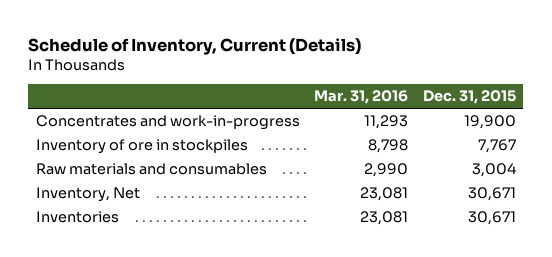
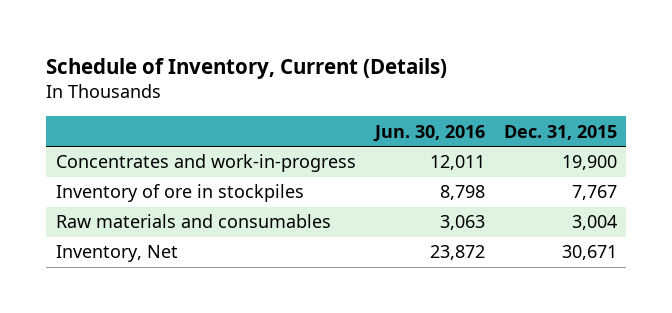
- | Mar. 31, 2016 | Dec. 31, 2015
+ | Jun. 30, 2016 | Dec. 31, 2015
- Inventories | 23,081 | 30,671

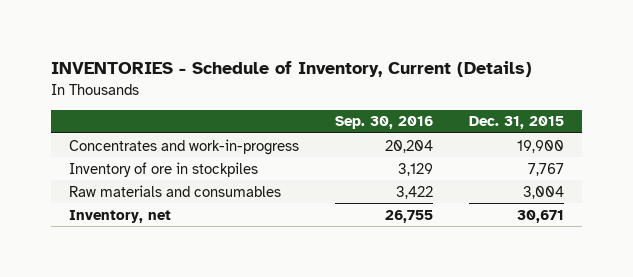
- Schedule of Inventory, Current (Details)
+ INVENTORIES - Schedule of Inventory, Current (Details)
- | Jun. 30, 2016 | Dec. 31, 2015
+ | Sep. 30, 2016 | Dec. 31, 2015
- Inventory, Net | 23,872 | 30,671
+ Inventory, net | 26,755 | 30,671

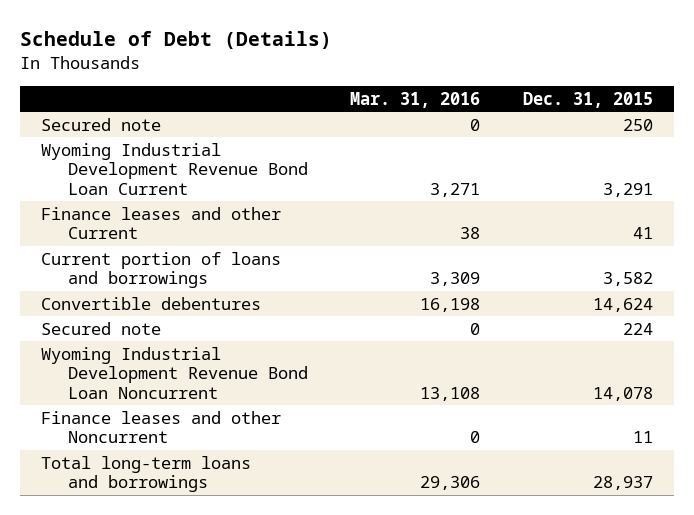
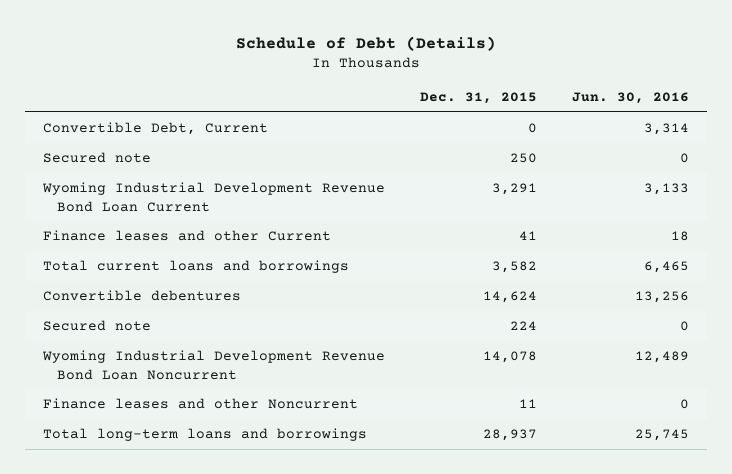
- | Mar. 31, 2016 | Dec. 31, 2015
+ | Dec. 31, 2015 | Jun. 30, 2016
+ Convertible Debt, Current | 0 | 3,314
- Current portion of loans and borrowings | 3,309 | 3,582
+ Total current loans and borrowings | 3,582 | 6,465

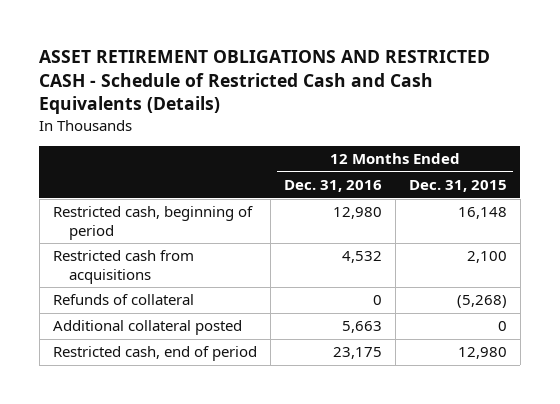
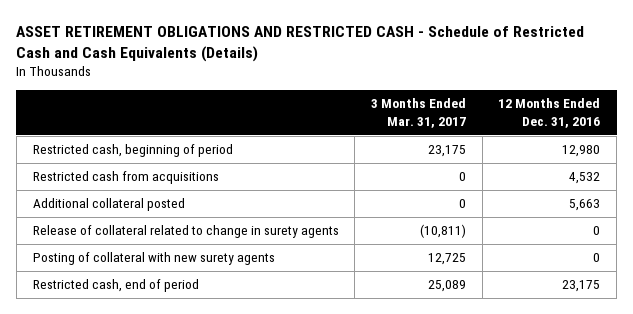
- | 12 Months Ended Dec. 31, 2016 | 12 Months Ended Dec. 31, 2015
+ | 3 Months Ended Mar. 31, 2017 | 12 Months Ended Dec. 31, 2016
- Refunds of collateral | 0 | (5,268)
+ Release of collateral related to change in surety agents | (10,811) | 0
+ Posting of collateral with new surety agents | 12,725 | 0

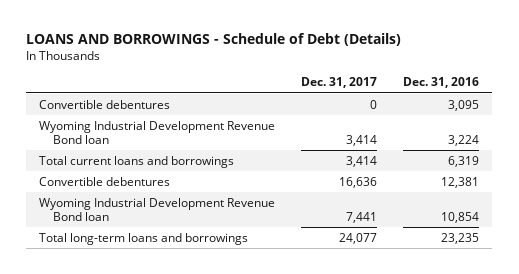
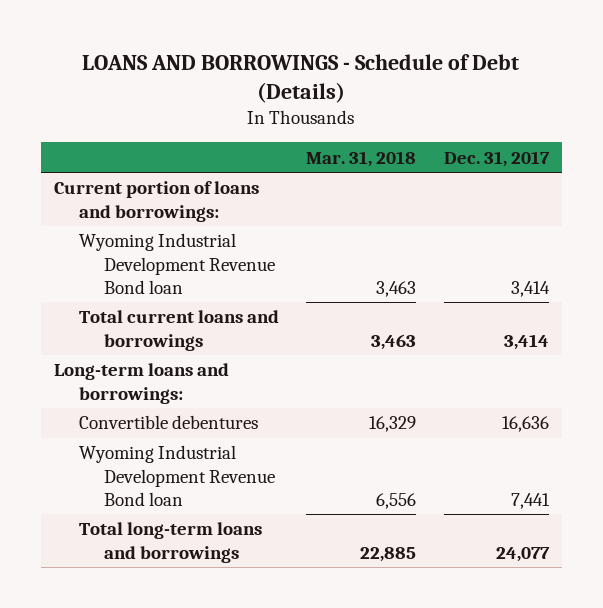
- | Dec. 31, 2017 | Dec. 31, 2016
+ | Mar. 31, 2018 | Dec. 31, 2017
- Convertible debentures | 0 | 3,095
+ Current portion of loans and borrowings:
+ Long-term loans and borrowings:

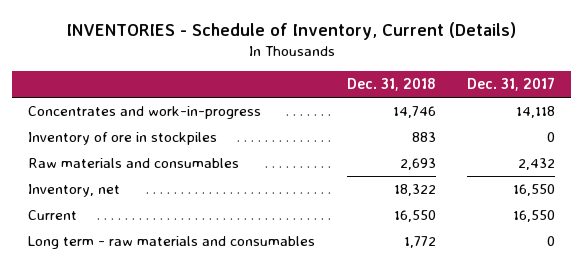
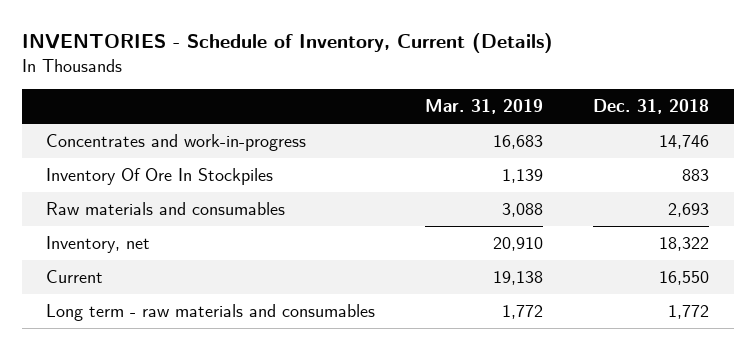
- | Dec. 31, 2018 | Dec. 31, 2017
+ | Mar. 31, 2019 | Dec. 31, 2018
- Inventory of ore in stockpiles | 883 | 0
+ Inventory Of Ore In Stockpiles | 1,139 | 883

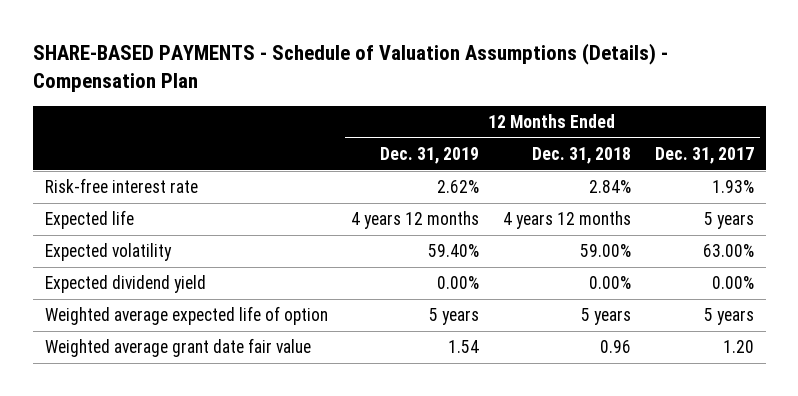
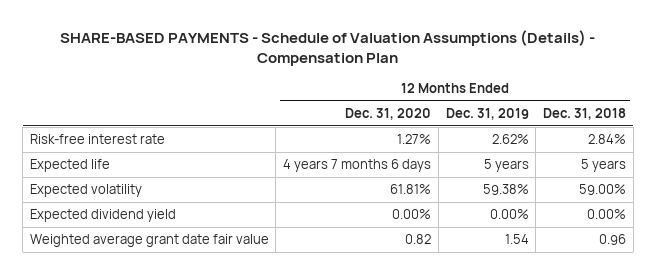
- | 12 Months Ended Dec. 31, 2019 | 12 Months Ended Dec. 31, 2018 | 12 Months Ended Dec. 31, 2017
+ | 12 Months Ended Dec. 31, 2020 | 12 Months Ended Dec. 31, 2019 | 12 Months Ended Dec. 31, 2018
- Expected life | 4 years 12 months | 4 years 12 months | 5 years
- Expected volatility | 59.40% | 59.00% | 63.00%
+ Expected life | 4 years 7 months 6 days | 5 years | 5 years
+ Expected volatility | 61.81% | 59.38% | 59.00%
- Weighted average expected life of option | 5 years | 5 years | 5 years

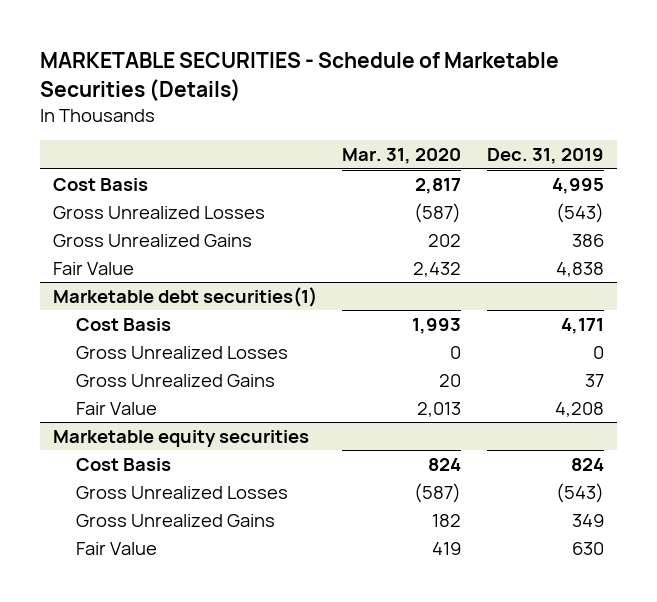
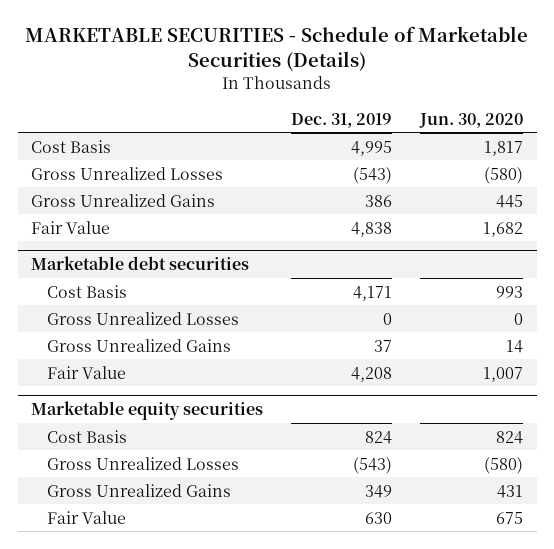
- | Mar. 31, 2020 | Dec. 31, 2019
+ | Dec. 31, 2019 | Jun. 30, 2020
- Marketable debt securities(1)
+ Marketable debt securities

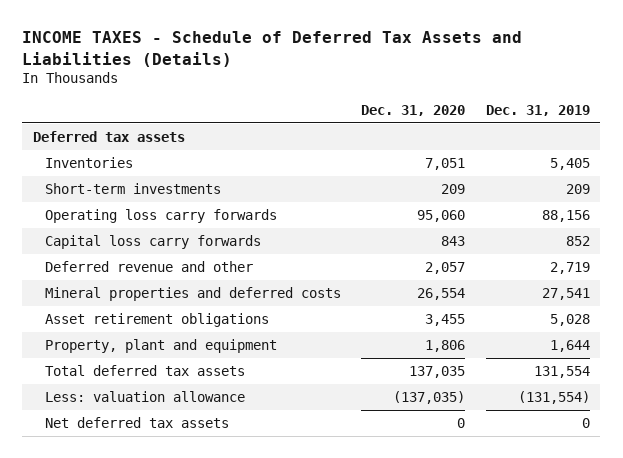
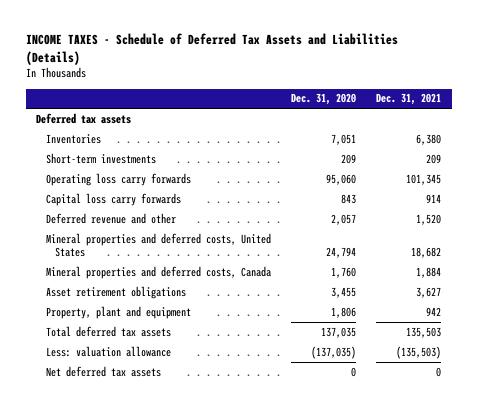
- | Dec. 31, 2020 | Dec. 31, 2019
+ | Dec. 31, 2020 | Dec. 31, 2021
- Mineral properties and deferred costs | 26,554 | 27,541
+ Mineral properties and deferred costs, United States | 24,794 | 18,682
+ Mineral properties and deferred costs, Canada | 1,760 | 1,884

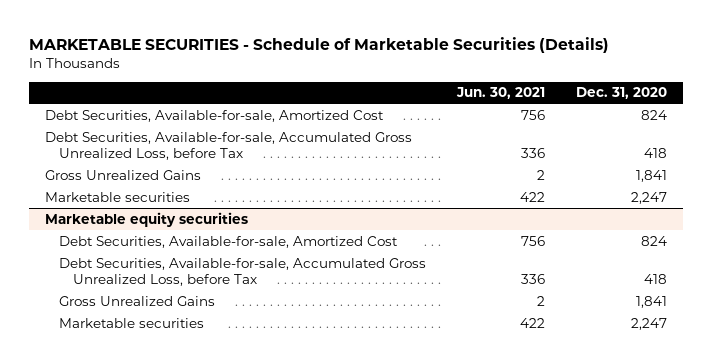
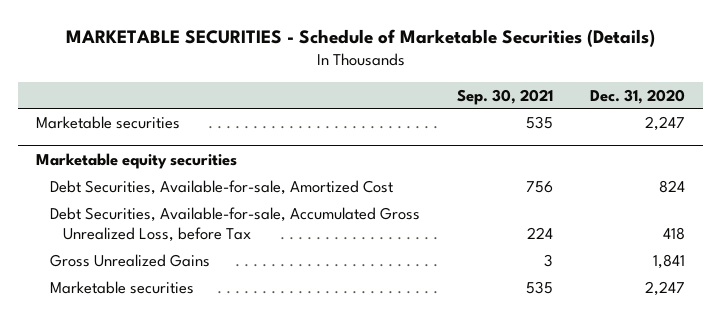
- | Jun. 30, 2021 | Dec. 31, 2020
+ | Sep. 30, 2021 | Dec. 31, 2020
- Debt Securities, Available-for-sale, Amortized Cost | 756 | 824
- Debt Securities, Available-for-sale, Accumulated Gross Unrealized Loss, before Tax | 336 | 418
- Gross Unrealized Gains | 2 | 1,841

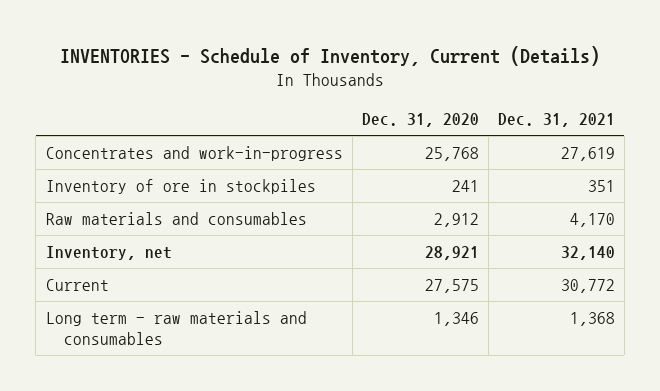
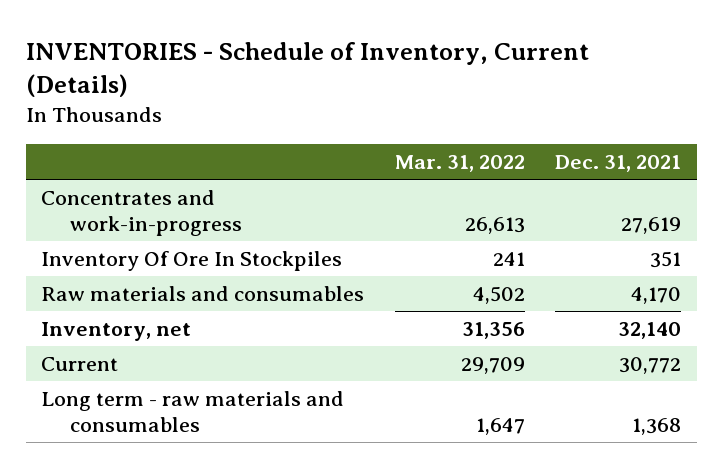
- | Dec. 31, 2020 | Dec. 31, 2021
+ | Mar. 31, 2022 | Dec. 31, 2021
- Inventory of ore in stockpiles | 241 | 351
+ Inventory Of Ore In Stockpiles | 241 | 351

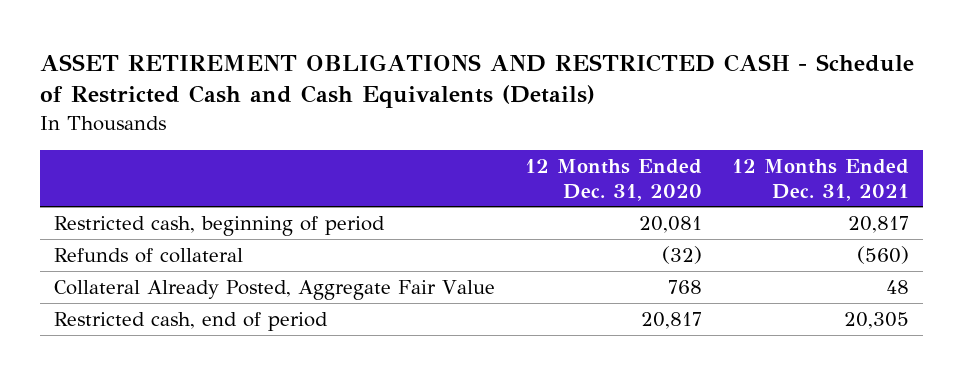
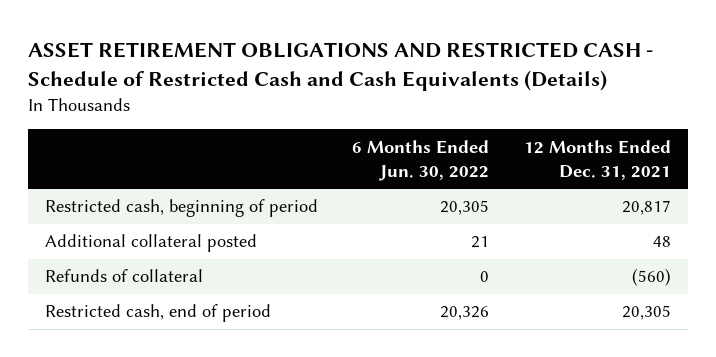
- | 12 Months Ended Dec. 31, 2020 | 12 Months Ended Dec. 31, 2021
+ | 6 Months Ended Jun. 30, 2022 | 12 Months Ended Dec. 31, 2021
+ Additional collateral posted | 21 | 48
- Collateral Already Posted, Aggregate Fair Value | 768 | 48

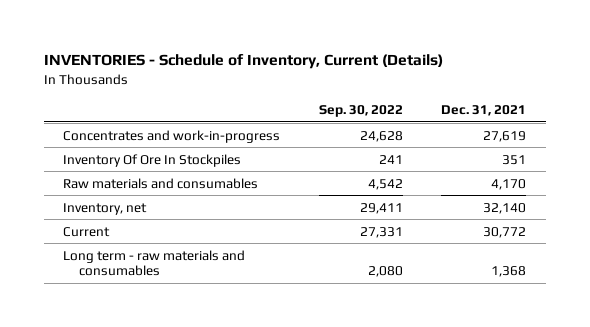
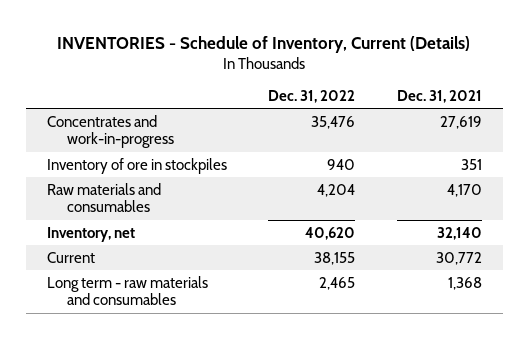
- | Sep. 30, 2022 | Dec. 31, 2021
+ | Dec. 31, 2022 | Dec. 31, 2021
- Inventory Of Ore In Stockpiles | 241 | 351
+ Inventory of ore in stockpiles | 940 | 351

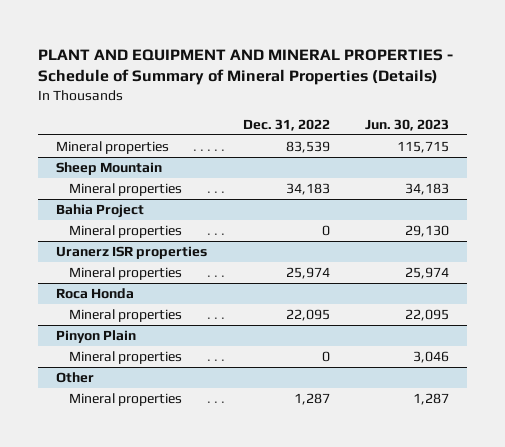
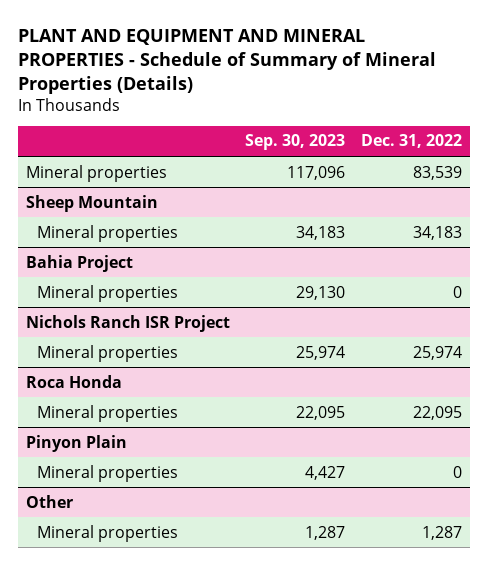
- | Dec. 31, 2022 | Jun. 30, 2023
+ | Sep. 30, 2023 | Dec. 31, 2022
- Uranerz ISR properties
+ Nichols Ranch ISR Project

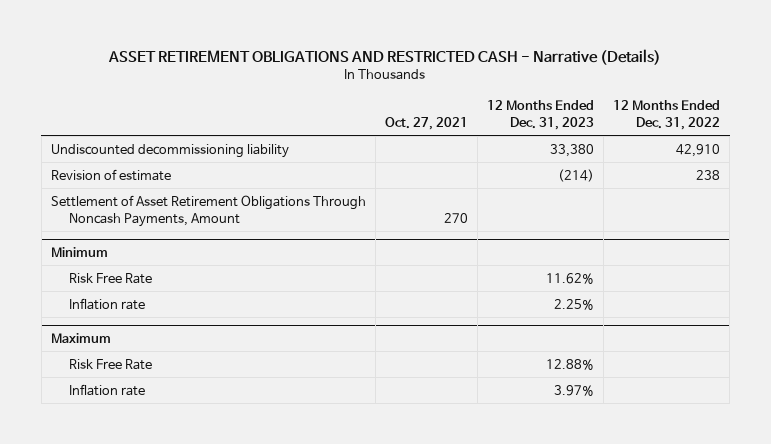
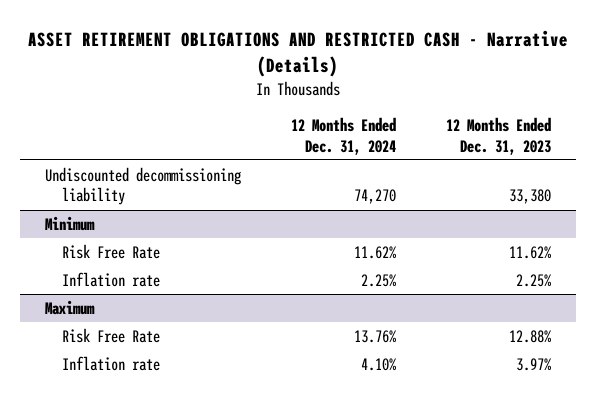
- | Oct. 27, 2021 | 12 Months Ended Dec. 31, 2023 | 12 Months Ended Dec. 31, 2022
+ | 12 Months Ended Dec. 31, 2024 | 12 Months Ended Dec. 31, 2023
- Revision of estimate | | (214) | 238
- Settlement of Asset Retirement Obligations Through Noncash Payments, Amount | 270 | |

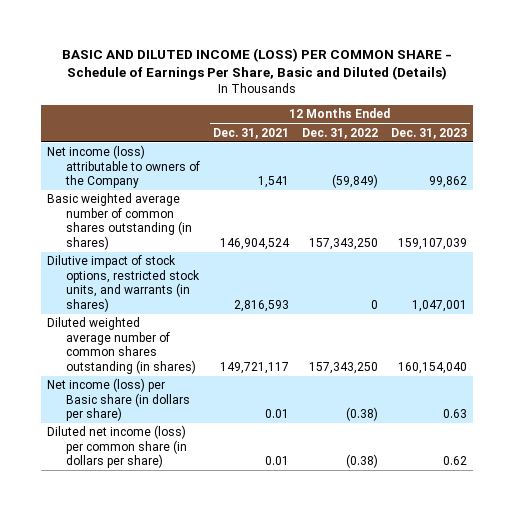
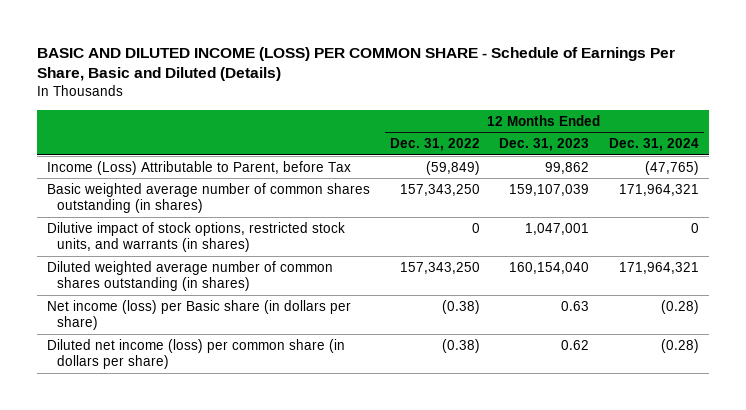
- | 12 Months Ended Dec. 31, 2021 | 12 Months Ended Dec. 31, 2022 | 12 Months Ended Dec. 31, 2023
+ | 12 Months Ended Dec. 31, 2022 | 12 Months Ended Dec. 31, 2023 | 12 Months Ended Dec. 31, 2024
- Net income (loss) attributable to owners of the Company | 1,541 | (59,849) | 99,862
+ Income (Loss) Attributable to Parent, before Tax | (59,849) | 99,862 | (47,765)

